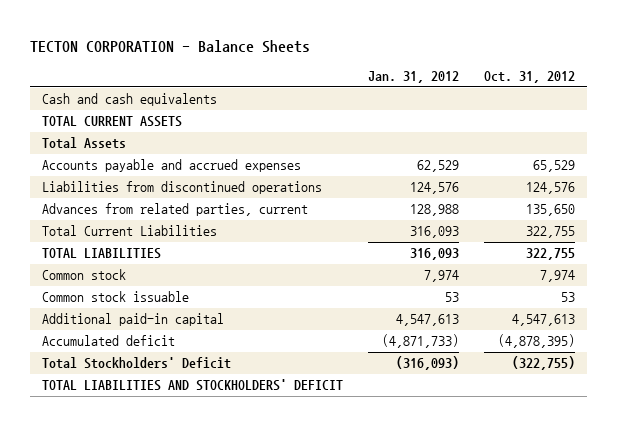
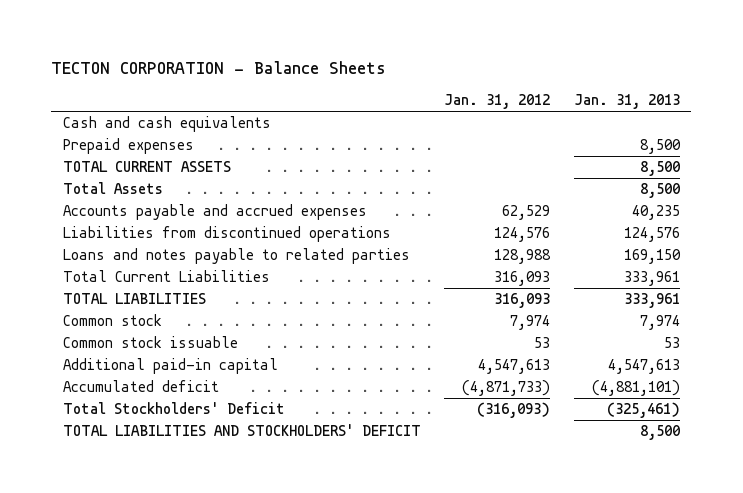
- | Jan. 31, 2012 | Oct. 31, 2012
+ | Jan. 31, 2012 | Jan. 31, 2013
+ Prepaid expenses | | 8,500
- Advances from related parties, current | 128,988 | 135,650
+ Loans and notes payable to related parties | 128,988 | 169,150

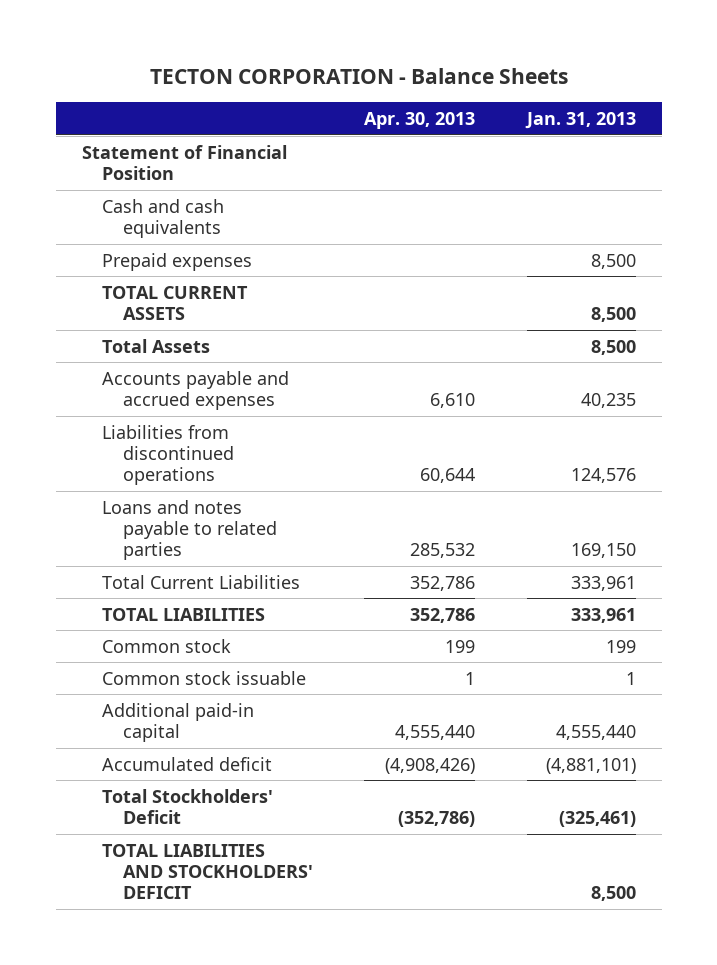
- | Jan. 31, 2012 | Jan. 31, 2013
+ | Apr. 30, 2013 | Jan. 31, 2013
+ Statement of Financial Position
- Common stock | 7,974 | 7,974
- Common stock issuable | 53 | 53
- Additional paid-in capital | 4,547,613 | 4,547,613
+ Common stock | 199 | 199
+ Common stock issuable | 1 | 1
+ Additional paid-in capital | 4,555,440 | 4,555,440

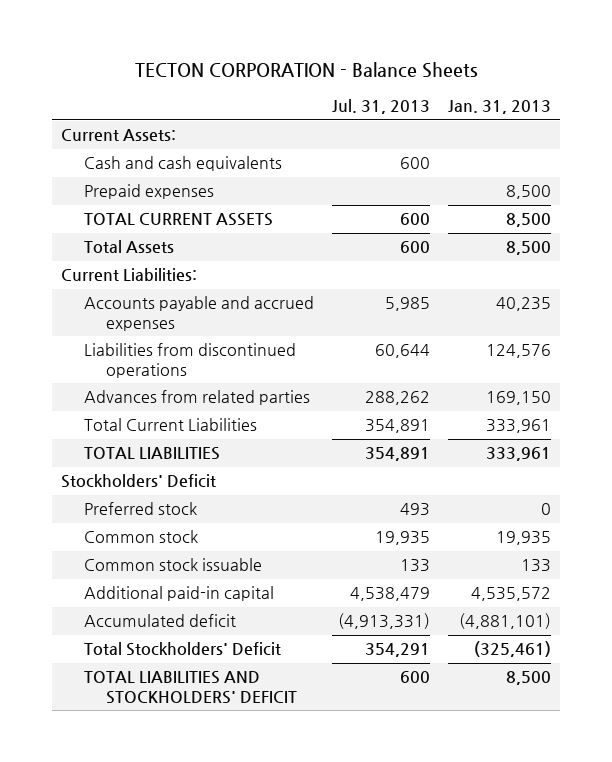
- | Apr. 30, 2013 | Jan. 31, 2013
+ | Jul. 31, 2013 | Jan. 31, 2013
- Statement of Financial Position
+ Current Assets:
+ Current Liabilities:
- Loans and notes payable to related parties | 285,532 | 169,150
+ Advances from related parties | 288,262 | 169,150
- Common stock | 199 | 199
- Common stock issuable | 1 | 1
- Additional paid-in capital | 4,555,440 | 4,555,440
+ Stockholders' Deficit
+ Preferred stock | 493 | 0
+ Common stock | 19,935 | 19,935
+ Common stock issuable | 133 | 133
+ Additional paid-in capital | 4,538,479 | 4,535,572

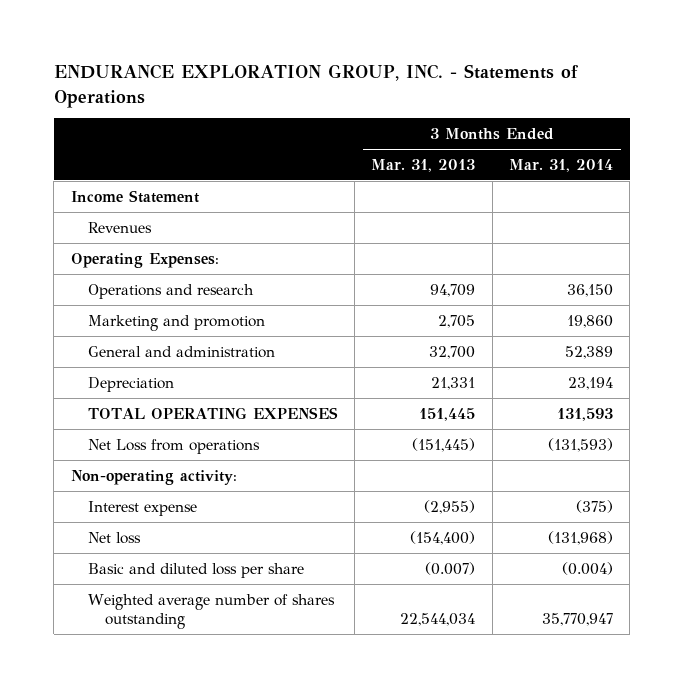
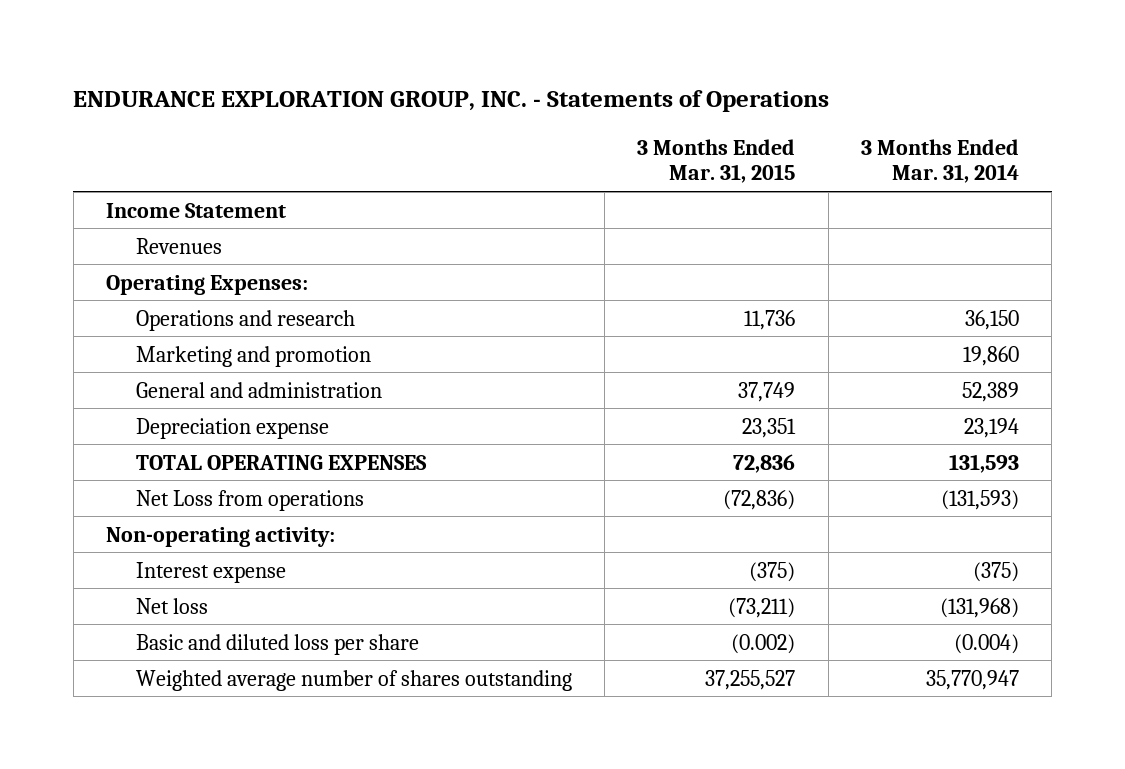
- | 3 Months Ended Mar. 31, 2013 | 3 Months Ended Mar. 31, 2014
+ | 3 Months Ended Mar. 31, 2015 | 3 Months Ended Mar. 31, 2014
- Depreciation | 21,331 | 23,194
+ Depreciation expense | 23,351 | 23,194

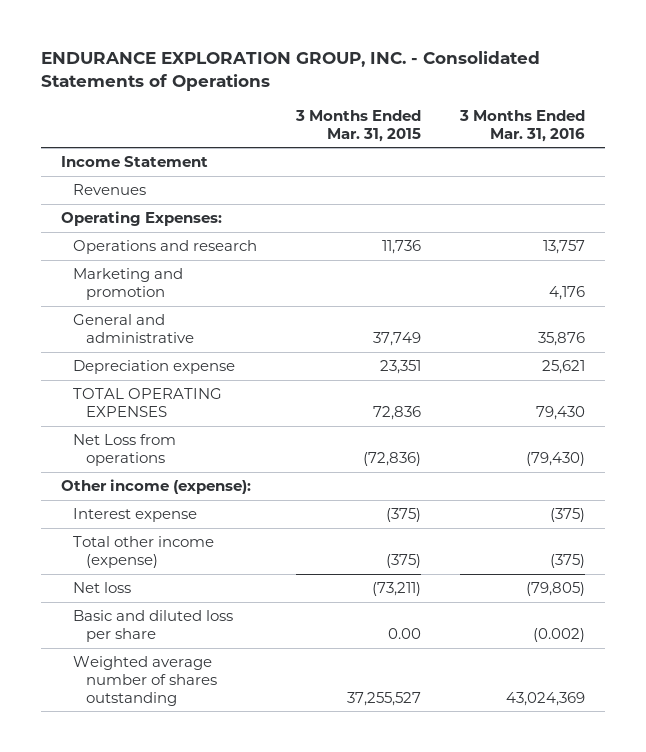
- ENDURANCE EXPLORATION GROUP, INC. - Statements of Operations
+ ENDURANCE EXPLORATION GROUP, INC. - Consolidated Statements of Operations
- | 3 Months Ended Mar. 31, 2015 | 3 Months Ended Mar. 31, 2014
+ | 3 Months Ended Mar. 31, 2015 | 3 Months Ended Mar. 31, 2016
- General and administration | 37,749 | 52,389
+ General and administrative | 37,749 | 35,876
- Non-operating activity:
+ Other income (expense):
+ Total other income (expense) | (375) | (375)
- Basic and diluted loss per share | (0.002) | (0.004)
+ Basic and diluted loss per share | 0.00 | (0.002)

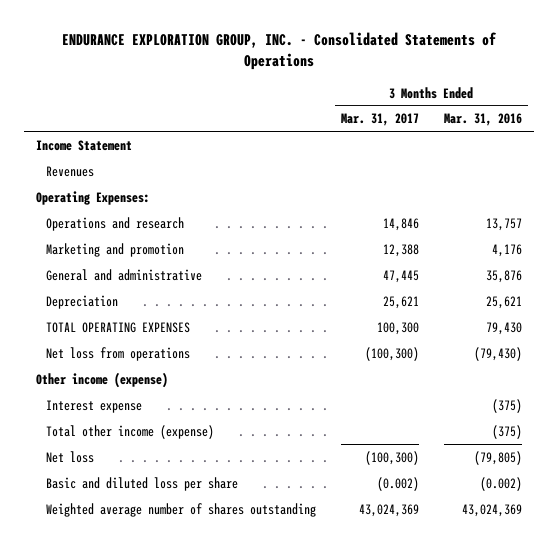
- | 3 Months Ended Mar. 31, 2015 | 3 Months Ended Mar. 31, 2016
+ | 3 Months Ended Mar. 31, 2017 | 3 Months Ended Mar. 31, 2016
- Depreciation expense | 23,351 | 25,621
+ Depreciation | 25,621 | 25,621
- Net Loss from operations | (72,836) | (79,430)
- Other income (expense):
+ Net loss from operations | (100,300) | (79,430)
+ Other income (expense)

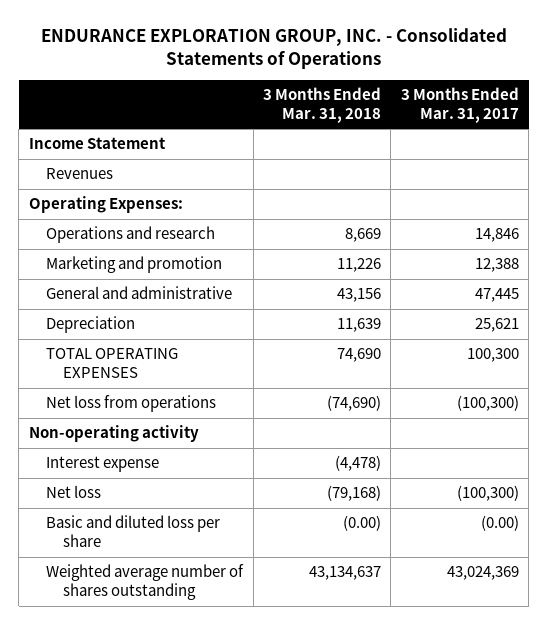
- | 3 Months Ended Mar. 31, 2017 | 3 Months Ended Mar. 31, 2016
+ | 3 Months Ended Mar. 31, 2018 | 3 Months Ended Mar. 31, 2017
- Other income (expense)
+ Non-operating activity
- Total other income (expense) | | (375)
- Basic and diluted loss per share | (0.002) | (0.002)
+ Basic and diluted loss per share | (0.00) | (0.00)

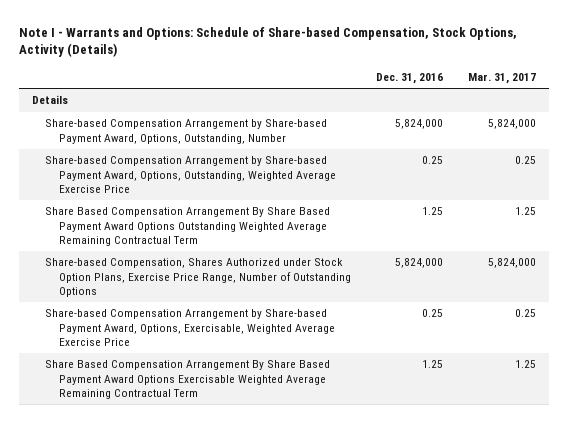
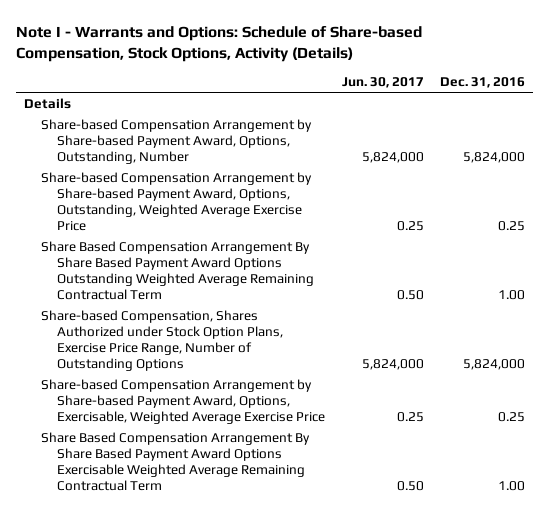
- | Dec. 31, 2016 | Mar. 31, 2017
+ | Jun. 30, 2017 | Dec. 31, 2016
- Share Based Compensation Arrangement By Share Based Payment Award Options Outstanding Weighted Average Remaining Contractual Term | 1.25 | 1.25
+ Share Based Compensation Arrangement By Share Based Payment Award Options Outstanding Weighted Average Remaining Contractual Term | 0.50 | 1.00
- Share Based Compensation Arrangement By Share Based Payment Award Options Exercisable Weighted Average Remaining Contractual Term | 1.25 | 1.25
+ Share Based Compensation Arrangement By Share Based Payment Award Options Exercisable Weighted Average Remaining Contractual Term | 0.50 | 1.00

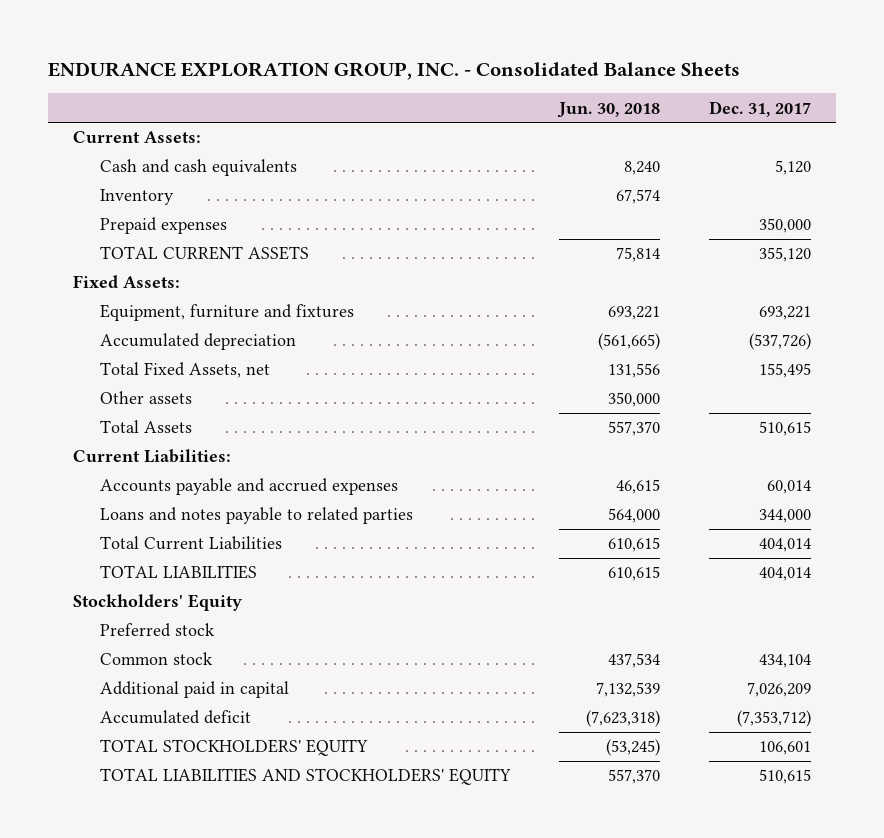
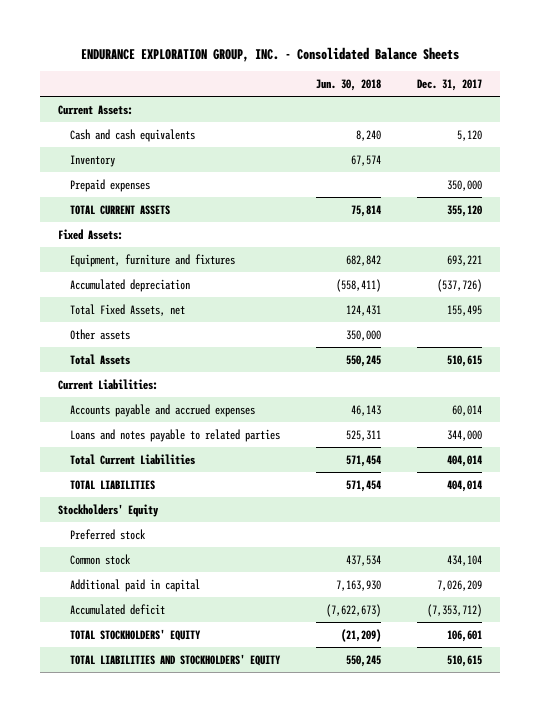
- Equipment, furniture and fixtures | 693,221 | 693,221
- Accumulated depreciation | (561,665) | (537,726)
- Total Fixed Assets, net | 131,556 | 155,495
+ Equipment, furniture and fixtures | 682,842 | 693,221
+ Accumulated depreciation | (558,411) | (537,726)
+ Total Fixed Assets, net | 124,431 | 155,495
- Total Assets | 557,370 | 510,615
+ Total Assets | 550,245 | 510,615
- Accounts payable and accrued expenses | 46,615 | 60,014
- Loans and notes payable to related parties | 564,000 | 344,000
- Total Current Liabilities | 610,615 | 404,014
- TOTAL LIABILITIES | 610,615 | 404,014
+ Accounts payable and accrued expenses | 46,143 | 60,014
+ Loans and notes payable to related parties | 525,311 | 344,000
+ Total Current Liabilities | 571,454 | 404,014
+ TOTAL LIABILITIES | 571,454 | 404,014
- Additional paid in capital | 7,132,539 | 7,026,209
- Accumulated deficit | (7,623,318) | (7,353,712)
- TOTAL STOCKHOLDERS' EQUITY | (53,245) | 106,601
- TOTAL LIABILITIES AND STOCKHOLDERS' EQUITY | 557,370 | 510,615
+ Additional paid in capital | 7,163,930 | 7,026,209
+ Accumulated deficit | (7,622,673) | (7,353,712)
+ TOTAL STOCKHOLDERS' EQUITY | (21,209) | 106,601
+ TOTAL LIABILITIES AND STOCKHOLDERS' EQUITY | 550,245 | 510,615

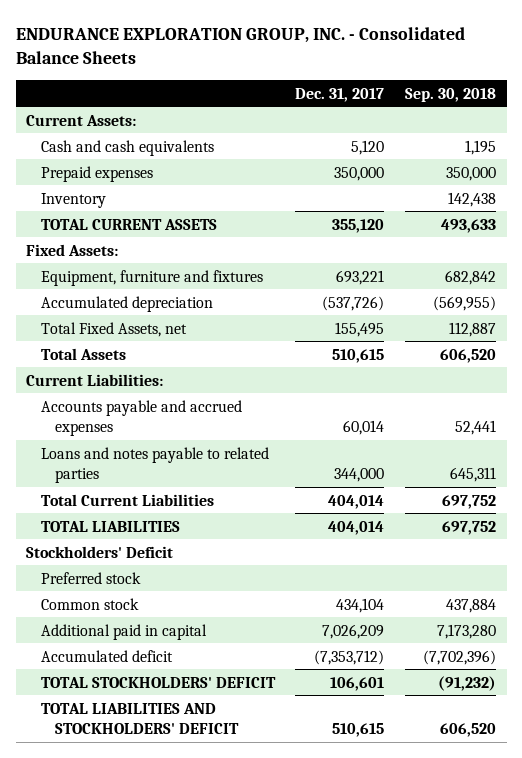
- | Jun. 30, 2018 | Dec. 31, 2017
+ | Dec. 31, 2017 | Sep. 30, 2018
moved down: Inventory | | 142,438
- Other assets | 350,000 |
- Stockholders' Equity
+ Stockholders' Deficit
- TOTAL STOCKHOLDERS' EQUITY | (21,209) | 106,601
- TOTAL LIABILITIES AND STOCKHOLDERS' EQUITY | 550,245 | 510,615
+ TOTAL STOCKHOLDERS' DEFICIT | 106,601 | (91,232)
+ TOTAL LIABILITIES AND STOCKHOLDERS' DEFICIT | 510,615 | 606,520

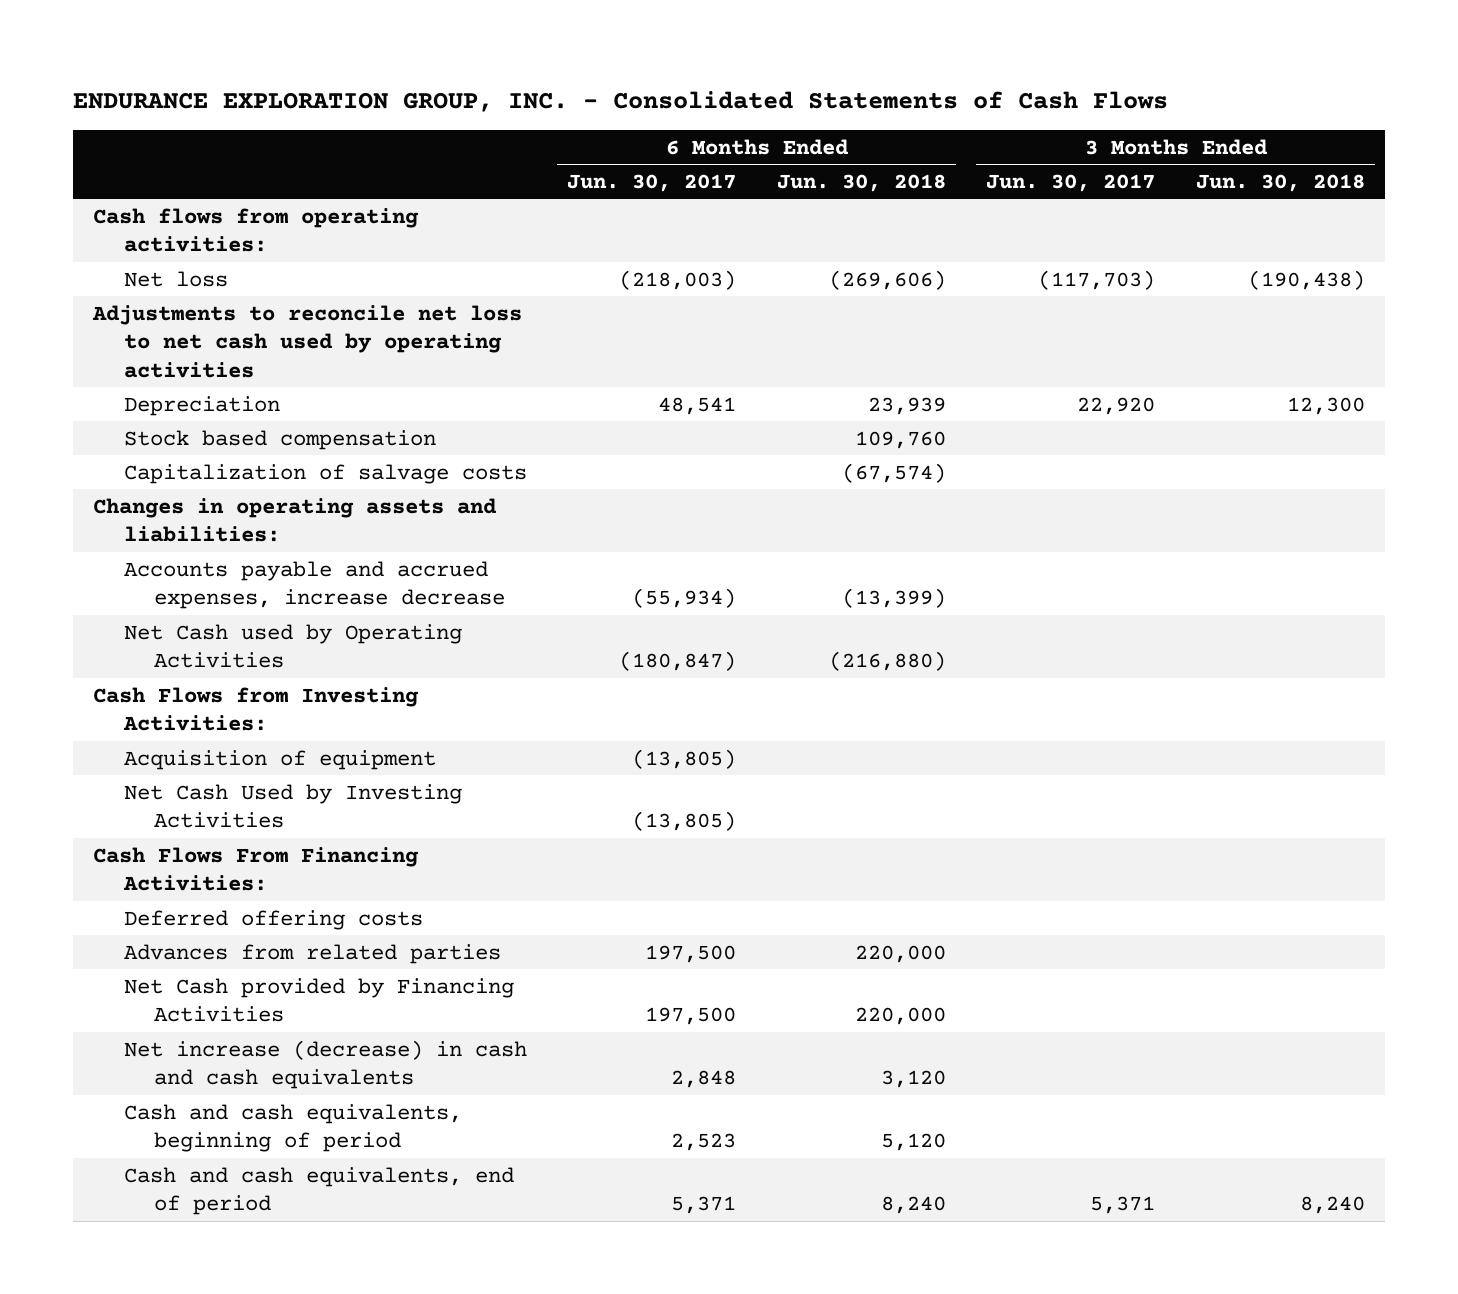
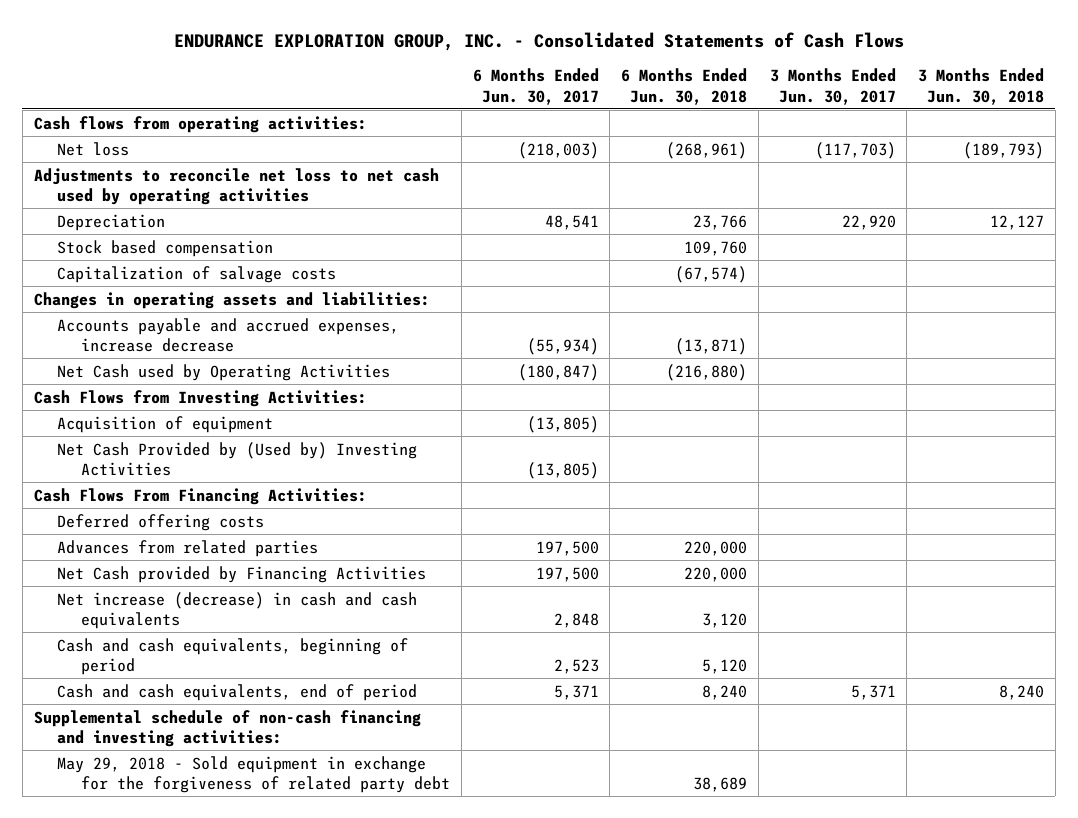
- Net loss | (218,003) | (269,606) | (117,703) | (190,438)
+ Net loss | (218,003) | (268,961) | (117,703) | (189,793)
- Depreciation | 48,541 | 23,939 | 22,920 | 12,300
+ Depreciation | 48,541 | 23,766 | 22,920 | 12,127
- Accounts payable and accrued expenses, increase decrease | (55,934) | (13,399) | |
+ Accounts payable and accrued expenses, increase decrease | (55,934) | (13,871) | |
- Net Cash Used by Investing Activities | (13,805) | | |
+ Net Cash Provided by (Used by) Investing Activities | (13,805) | | |
+ Supplemental schedule of non-cash financing and investing activities:
+ May 29, 2018 - Sold equipment in exchange for the forgiveness of related party debt | | 38,689 | |

